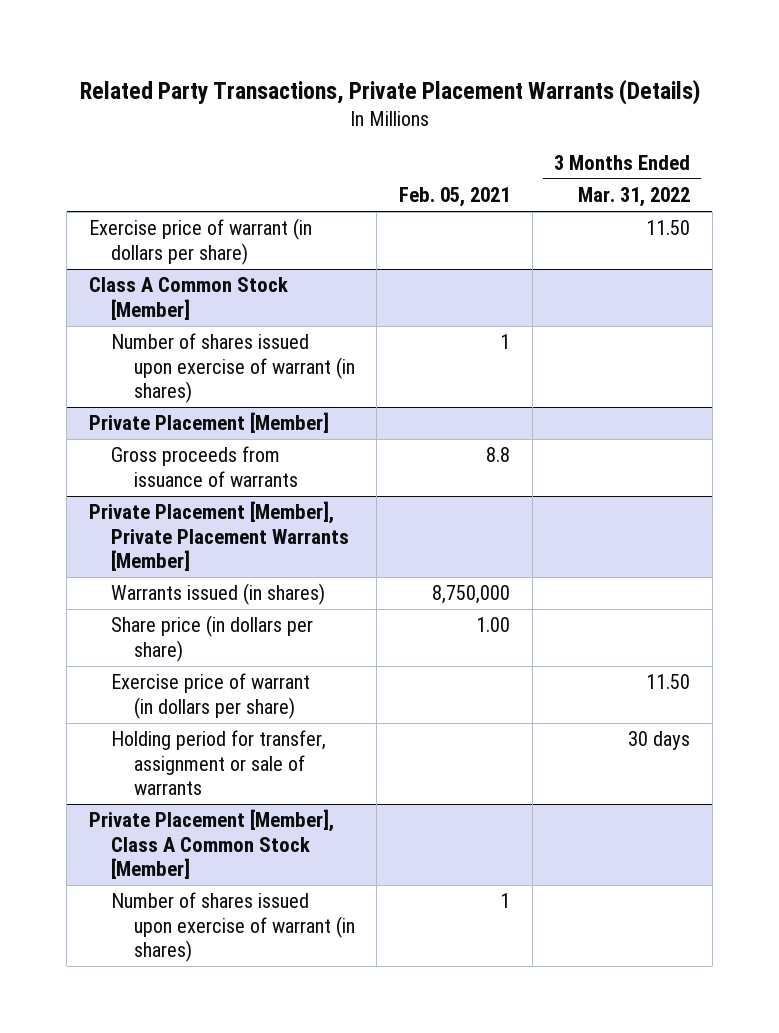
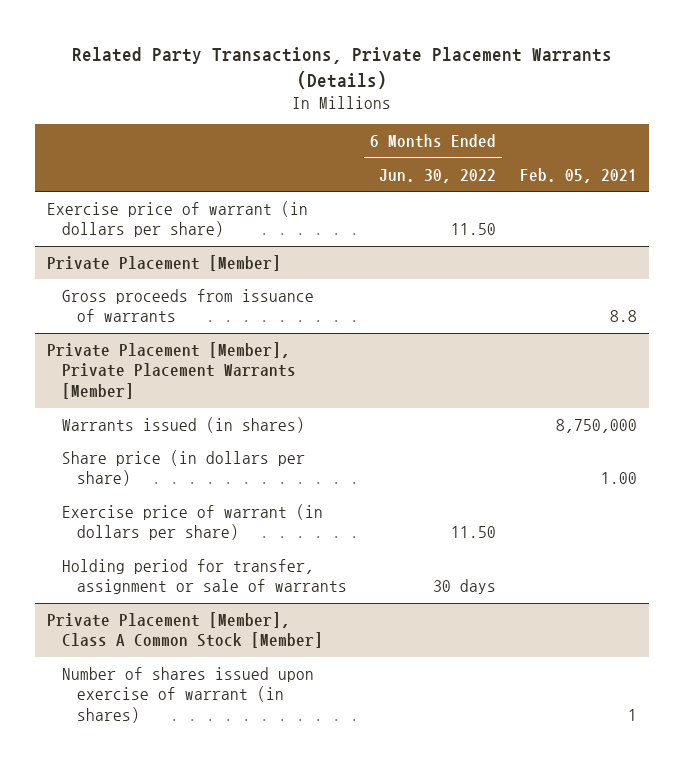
- | Feb. 05, 2021 | 3 Months Ended Mar. 31, 2022
+ | 6 Months Ended Jun. 30, 2022 | Feb. 05, 2021
- Class A Common Stock [Member]
- Number of shares issued upon exercise of warrant (in shares) | 1 |

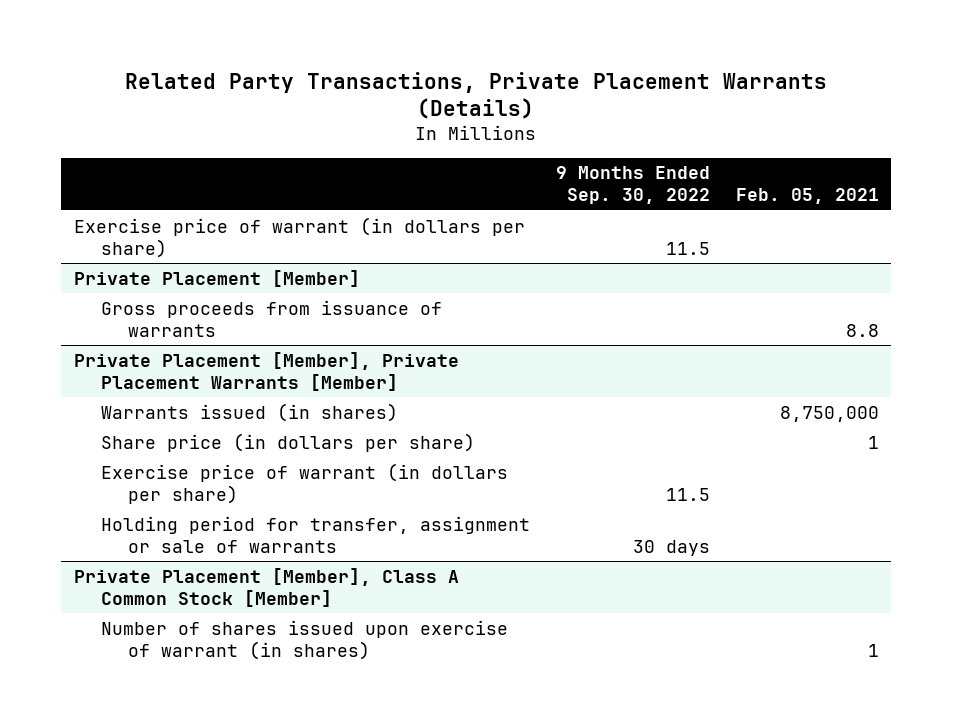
- | 6 Months Ended Jun. 30, 2022 | Feb. 05, 2021
+ | 9 Months Ended Sep. 30, 2022 | Feb. 05, 2021
@ Private Placement [Member], Private Placement Warrants [Member]
- Share price (in dollars per share) | | 1.00
+ Share price (in dollars per share) | | 1

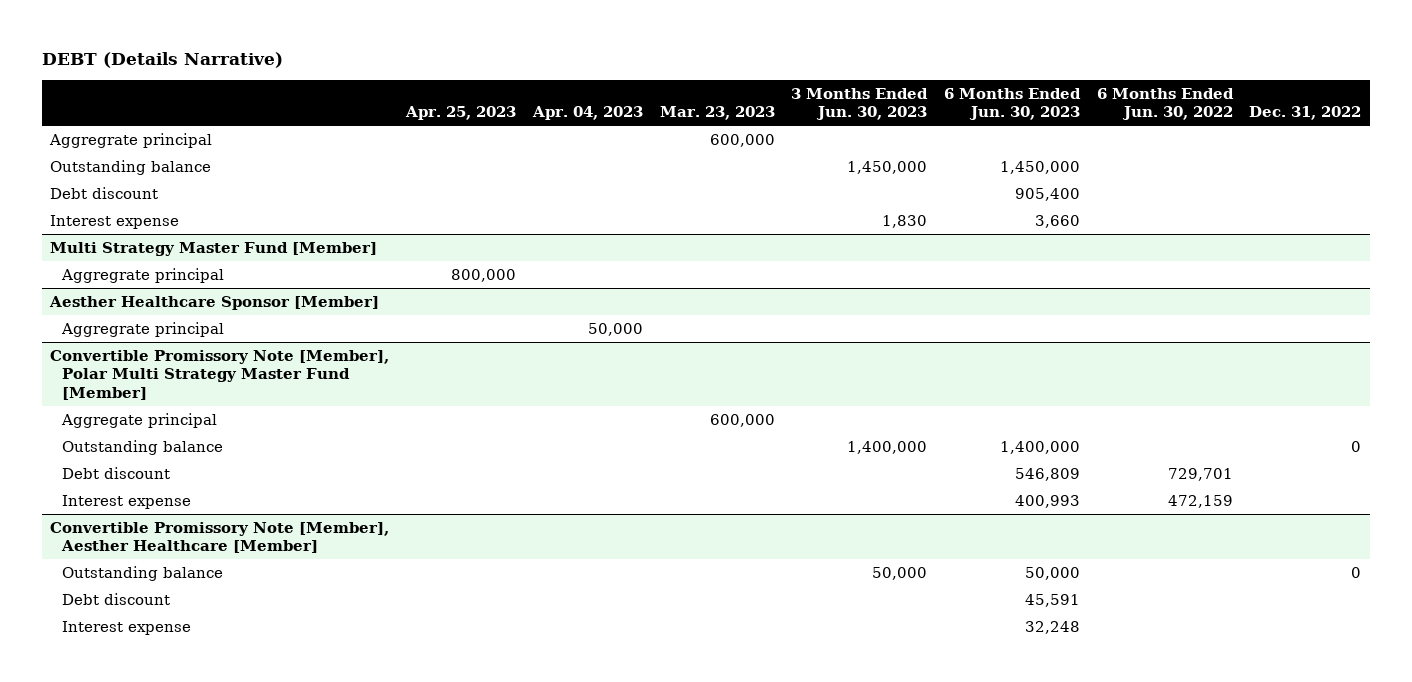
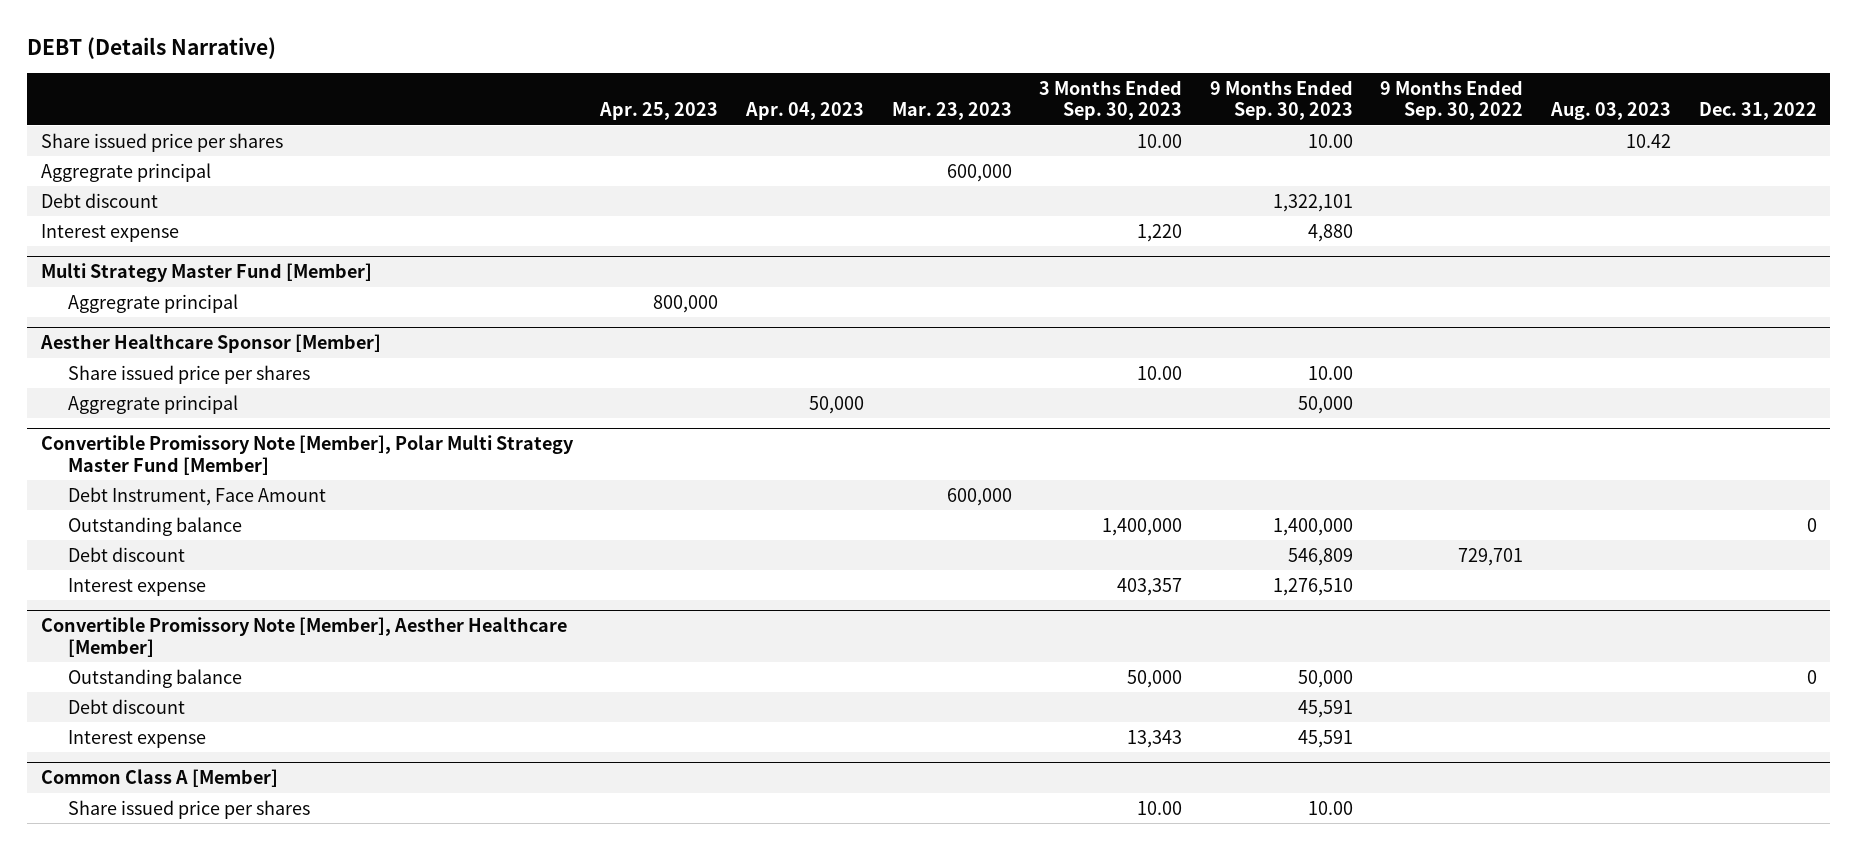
- | Apr. 25, 2023 | Apr. 04, 2023 | Mar. 23, 2023 | 3 Months Ended Jun. 30, 2023 | 6 Months Ended Jun. 30, 2023 | 6 Months Ended Jun. 30, 2022 | Dec. 31, 2022
+ | Apr. 25, 2023 | Apr. 04, 2023 | Mar. 23, 2023 | 3 Months Ended Sep. 30, 2023 | 9 Months Ended Sep. 30, 2023 | 9 Months Ended Sep. 30, 2022 | Aug. 03, 2023 | Dec. 31, 2022
+ Share issued price per shares | | | | 10.00 | 10.00 | | 10.42 |
- Outstanding balance | | | | 1,450,000 | 1,450,000 | |
@ Aesther Healthcare Sponsor [Member]
+ Share issued price per shares | | | | 10.00 | 10.00 | | |
@ Convertible Promissory Note [Member], Polar Multi Strategy Master Fund [Member]
- Aggregate principal | | | 600,000 | | | |
+ Debt Instrument, Face Amount | | | 600,000 | | | | |
+ Common Class A [Member]
+ Share issued price per shares | | | | 10.00 | 10.00 | | |

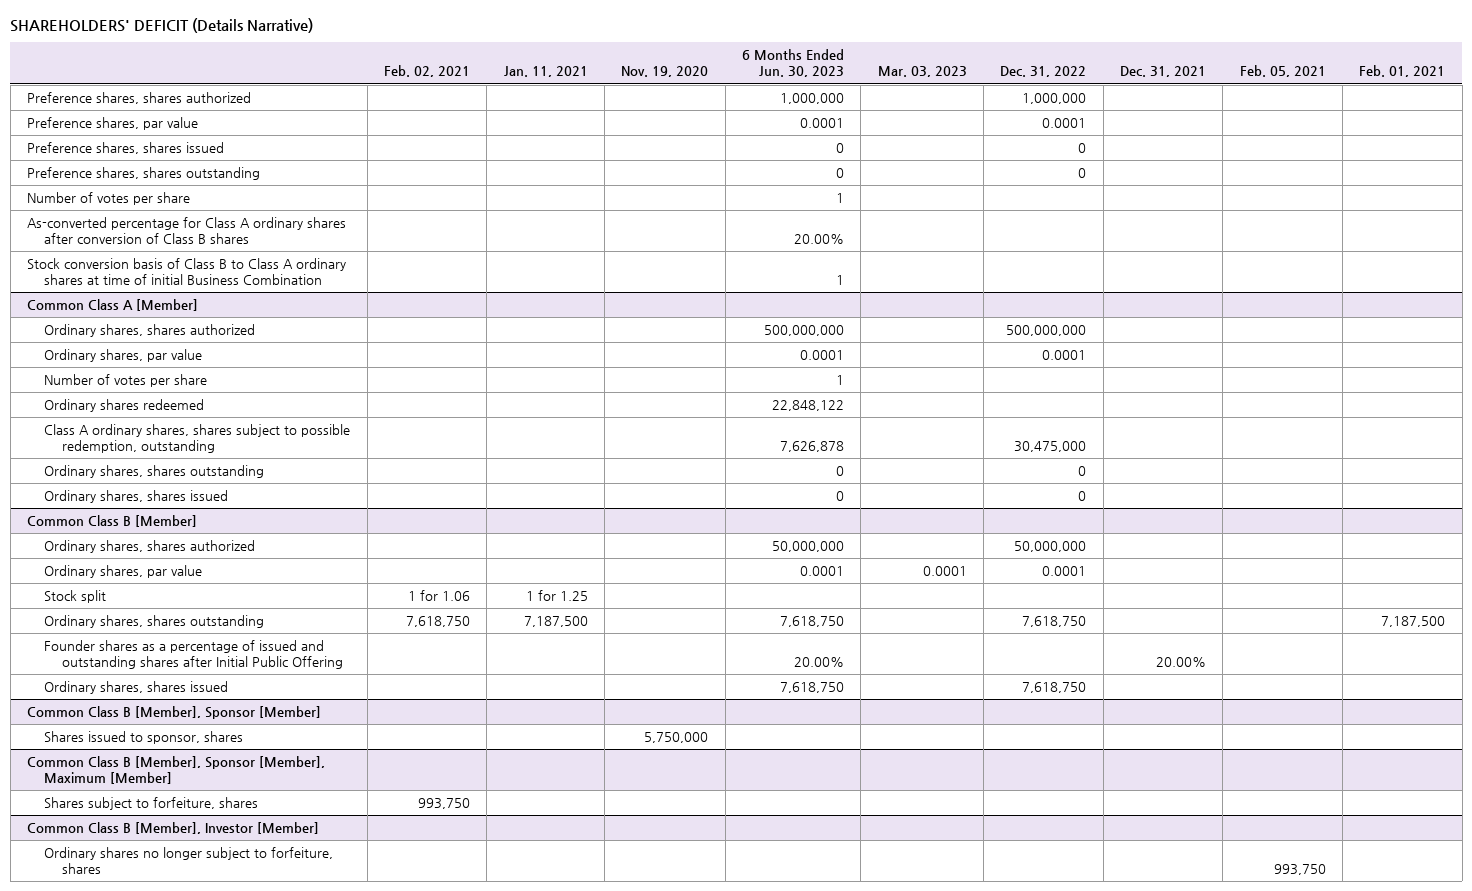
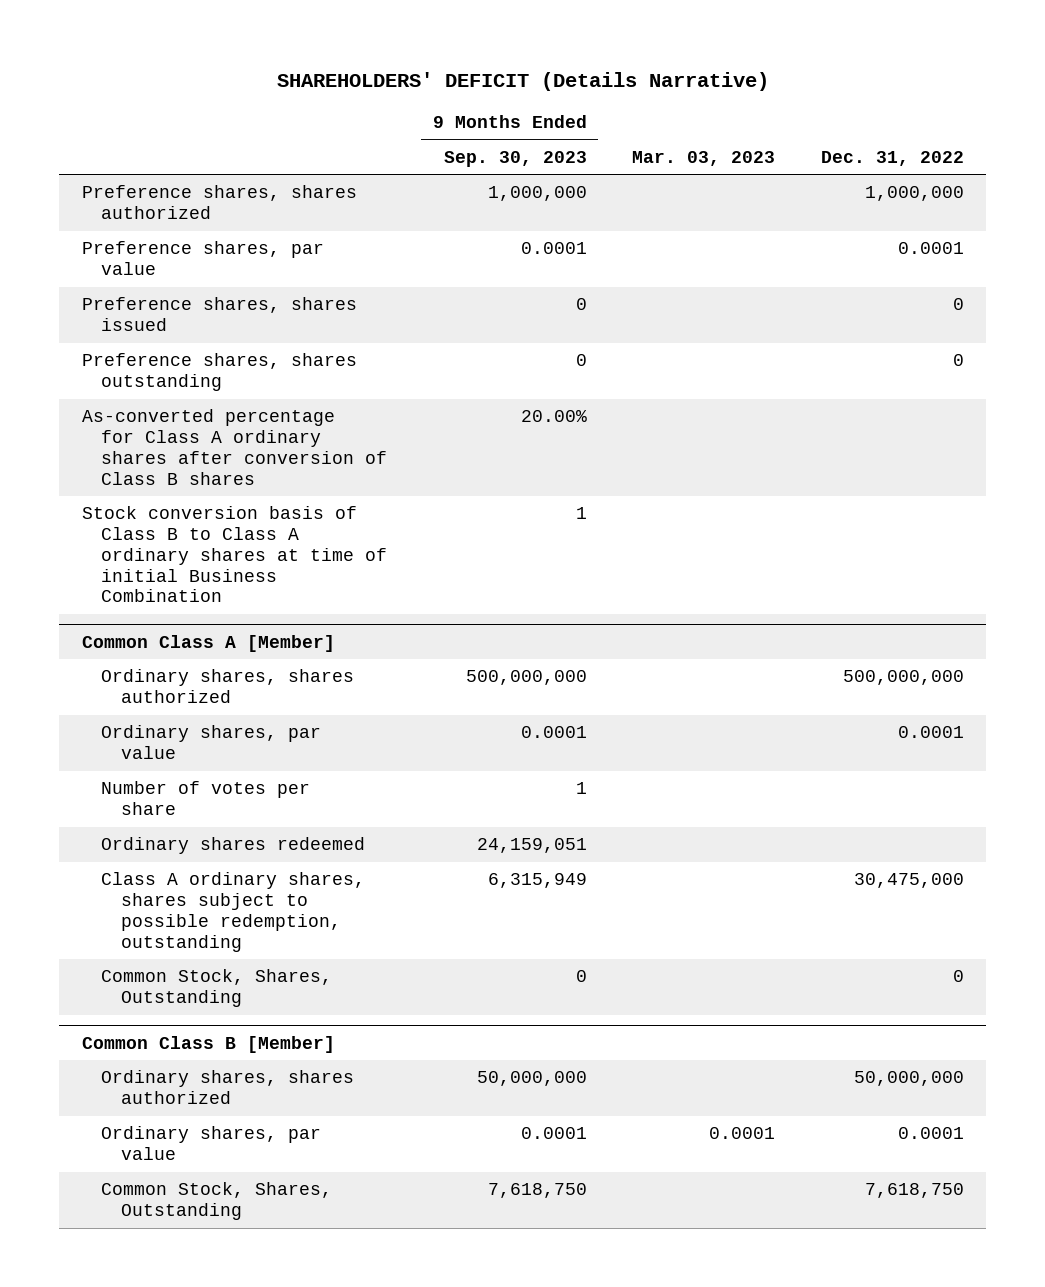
- | Feb. 02, 2021 | Jan. 11, 2021 | Nov. 19, 2020 | 6 Months Ended Jun. 30, 2023 | Mar. 03, 2023 | Dec. 31, 2022 | Dec. 31, 2021 | Feb. 05, 2021 | Feb. 01, 2021
+ | 9 Months Ended Sep. 30, 2023 | Mar. 03, 2023 | Dec. 31, 2022
- Number of votes per share | | | | 1 | | | | |
@ Common Class A [Member]
- Ordinary shares, shares outstanding | | | | 0 | | 0 | | |
- Ordinary shares, shares issued | | | | 0 | | 0 | | |
+ Common Stock, Shares, Outstanding | 0 | | 0
@ Common Class B [Member]
- Stock split | 1 for 1.06 | 1 for 1.25 | | | | | | |
- Ordinary shares, shares outstanding | 7,618,750 | 7,187,500 | | 7,618,750 | | 7,618,750 | | | 7,187,500
- Founder shares as a percentage of issued and outstanding shares after Initial Public Offering | | | | 20.00% | | | 20.00% | |
- Ordinary shares, shares issued | | | | 7,618,750 | | 7,618,750 | | |
- Common Class B [Member], Sponsor [Member]
- Shares issued to sponsor, shares | | | 5,750,000 | | | | | |
- Common Class B [Member], Sponsor [Member], Maximum [Member]
- Shares subject to forfeiture, shares | 993,750 | | | | | | | |
- Common Class B [Member], Investor [Member]
- Ordinary shares no longer subject to forfeiture, shares | | | | | | | | 993,750 |
@ Common Class B [Member]
+ Common Stock, Shares, Outstanding | 7,618,750 | | 7,618,750

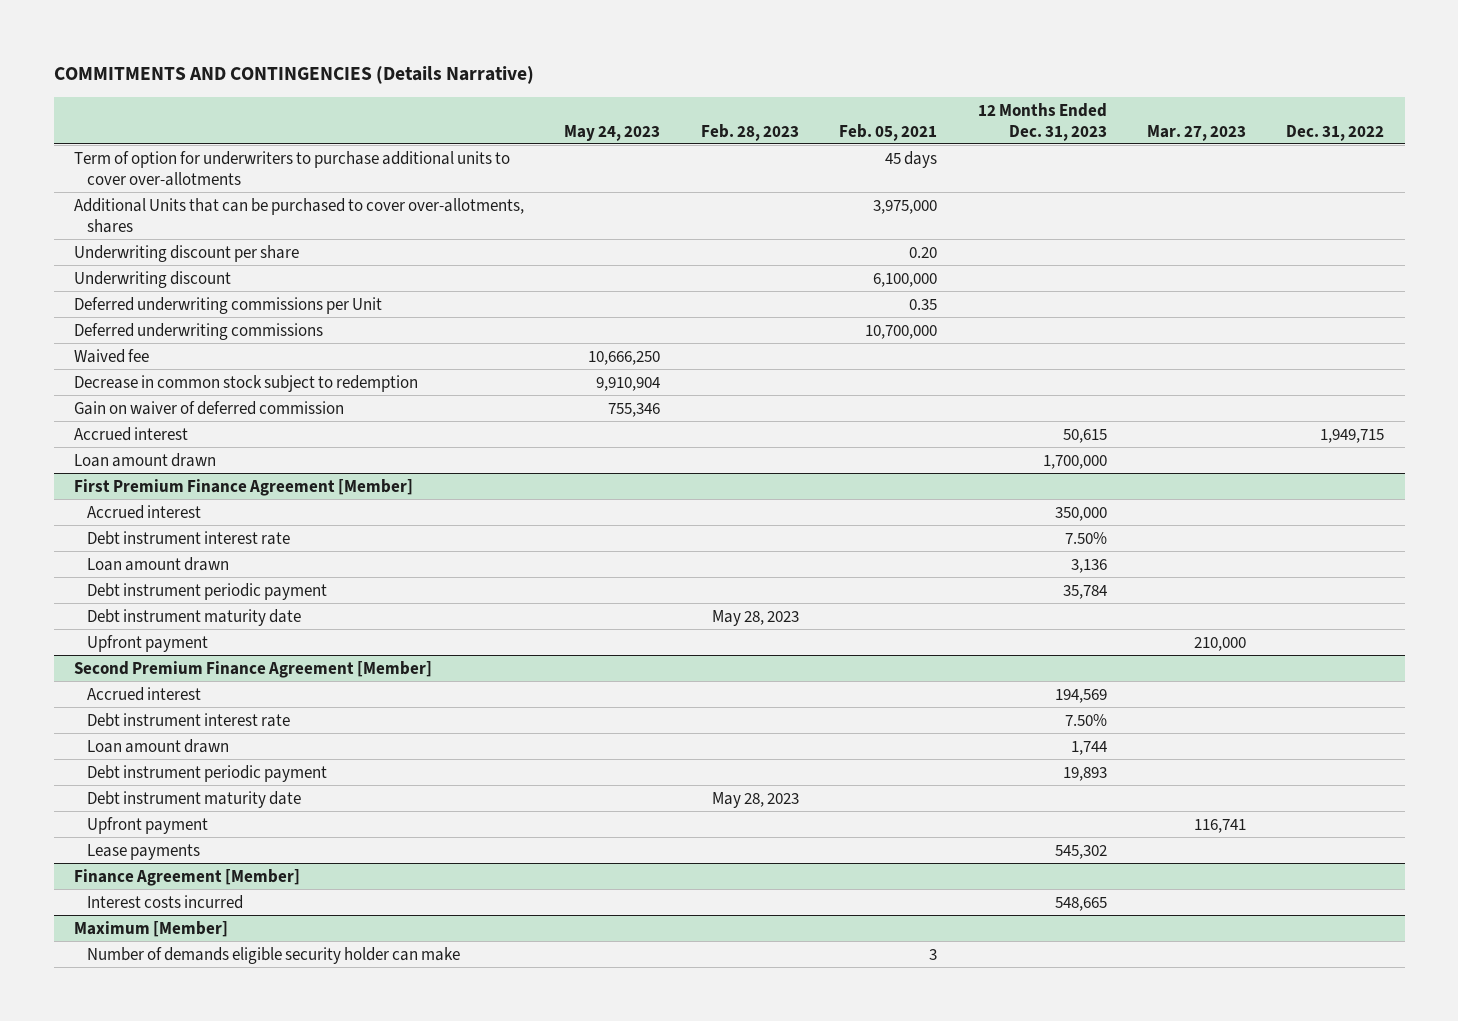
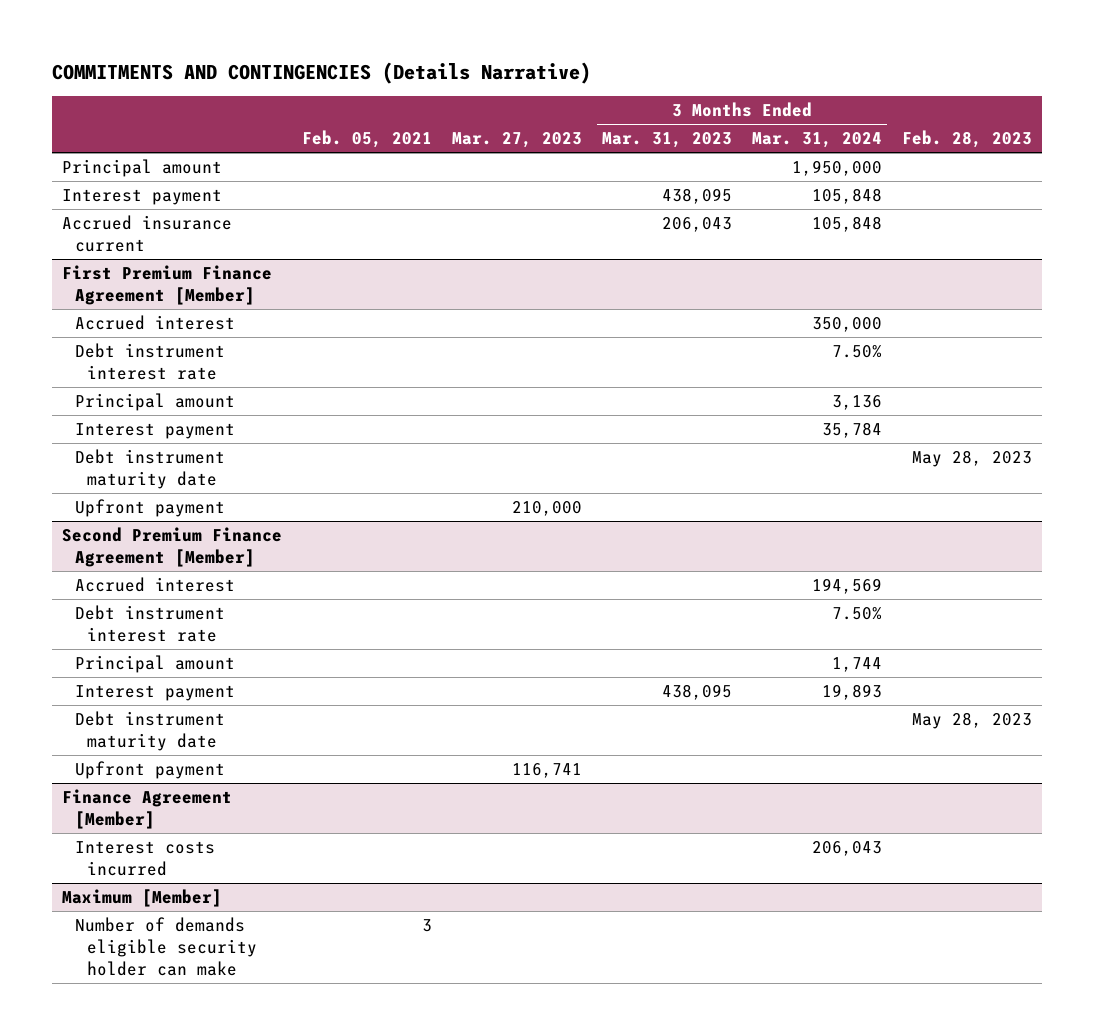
- | May 24, 2023 | Feb. 28, 2023 | Feb. 05, 2021 | 12 Months Ended Dec. 31, 2023 | Mar. 27, 2023 | Dec. 31, 2022
+ | Feb. 05, 2021 | Mar. 27, 2023 | 3 Months Ended Mar. 31, 2023 | 3 Months Ended Mar. 31, 2024 | Feb. 28, 2023
- Term of option for underwriters to purchase additional units to cover over-allotments | | | 45 days | | |
- Additional Units that can be purchased to cover over-allotments, shares | | | 3,975,000 | | |
- Underwriting discount per share | | | 0.20 | | |
- Underwriting discount | | | 6,100,000 | | |
- Deferred underwriting commissions per Unit | | | 0.35 | | |
- Deferred underwriting commissions | | | 10,700,000 | | |
- Waived fee | 10,666,250 | | | | |
- Decrease in common stock subject to redemption | 9,910,904 | | | | |
- Gain on waiver of deferred commission | 755,346 | | | | |
- Accrued interest | | | | 50,615 | | 1,949,715
- Loan amount drawn | | | | 1,700,000 | |
+ Principal amount | | | | 1,950,000 |
+ Interest payment | | | 438,095 | 105,848 |
+ Accrued insurance current | | | 206,043 | 105,848 |
@ First Premium Finance Agreement [Member]
- Loan amount drawn | | | | 3,136 | |
- Debt instrument periodic payment | | | | 35,784 | |
+ Principal amount | | | | 3,136 |
+ Interest payment | | | | 35,784 |
@ Second Premium Finance Agreement [Member]
- Loan amount drawn | | | | 1,744 | |
- Debt instrument periodic payment | | | | 19,893 | |
+ Principal amount | | | | 1,744 |
+ Interest payment | | | 438,095 | 19,893 |
- Lease payments | | | | 545,302 | |

